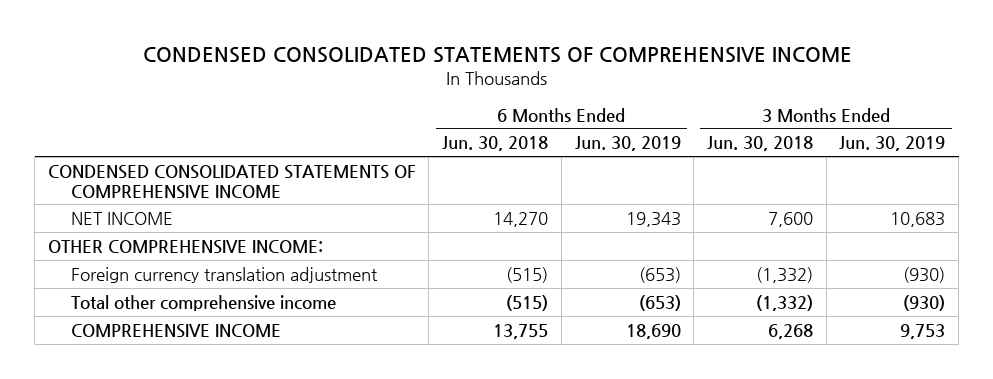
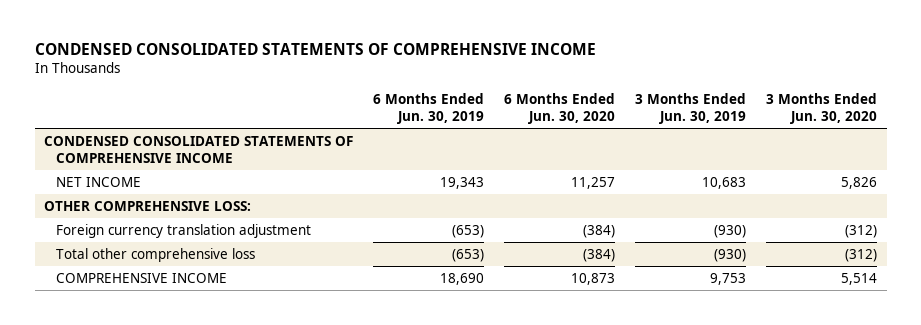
- | 6 Months Ended Jun. 30, 2018 | 6 Months Ended Jun. 30, 2019 | 3 Months Ended Jun. 30, 2018 | 3 Months Ended Jun. 30, 2019
+ | 6 Months Ended Jun. 30, 2019 | 6 Months Ended Jun. 30, 2020 | 3 Months Ended Jun. 30, 2019 | 3 Months Ended Jun. 30, 2020
- OTHER COMPREHENSIVE INCOME:
+ OTHER COMPREHENSIVE LOSS:
- Total other comprehensive income | (515) | (653) | (1,332) | (930)
+ Total other comprehensive loss | (653) | (384) | (930) | (312)

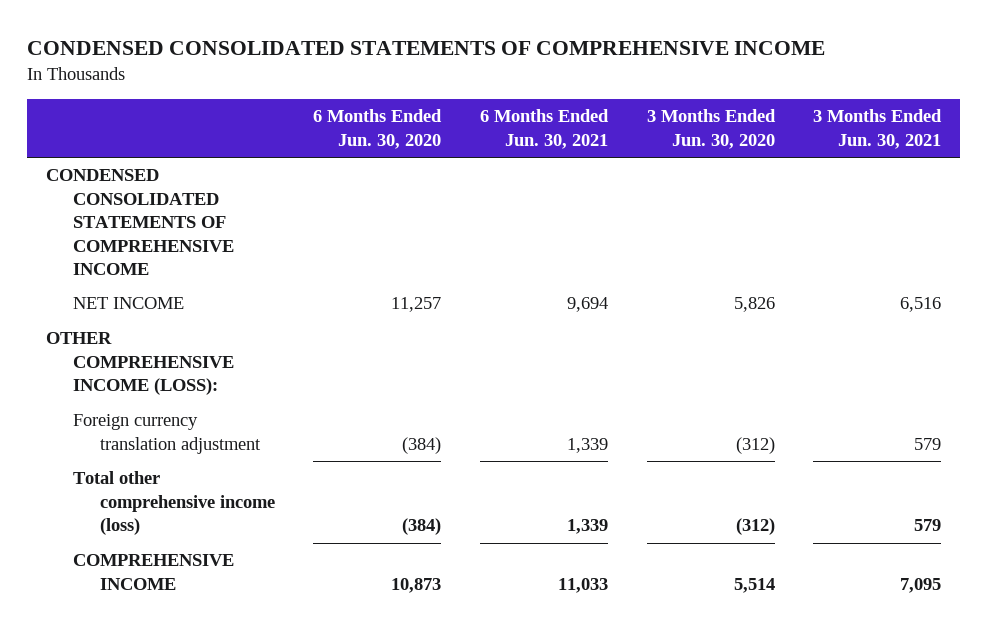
- | 6 Months Ended Jun. 30, 2019 | 6 Months Ended Jun. 30, 2020 | 3 Months Ended Jun. 30, 2019 | 3 Months Ended Jun. 30, 2020
+ | 6 Months Ended Jun. 30, 2020 | 6 Months Ended Jun. 30, 2021 | 3 Months Ended Jun. 30, 2020 | 3 Months Ended Jun. 30, 2021
- OTHER COMPREHENSIVE LOSS:
+ OTHER COMPREHENSIVE INCOME (LOSS):
- Total other comprehensive loss | (653) | (384) | (930) | (312)
+ Total other comprehensive income (loss) | (384) | 1,339 | (312) | 579

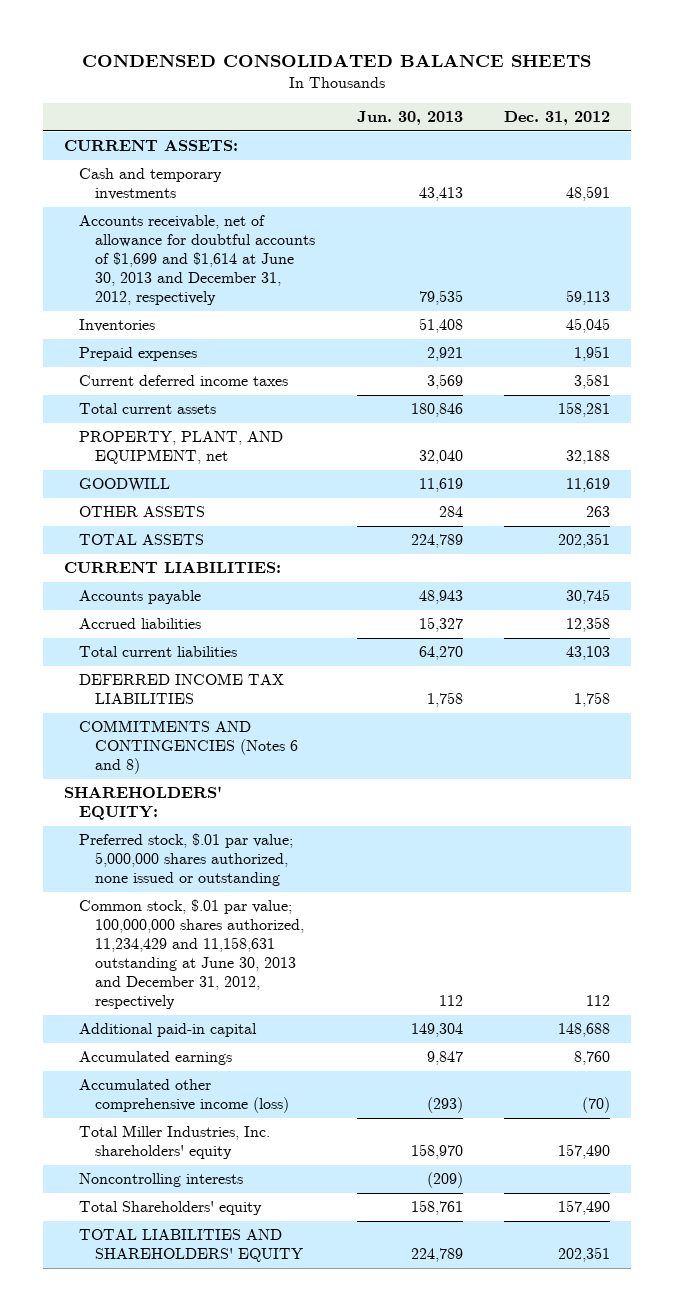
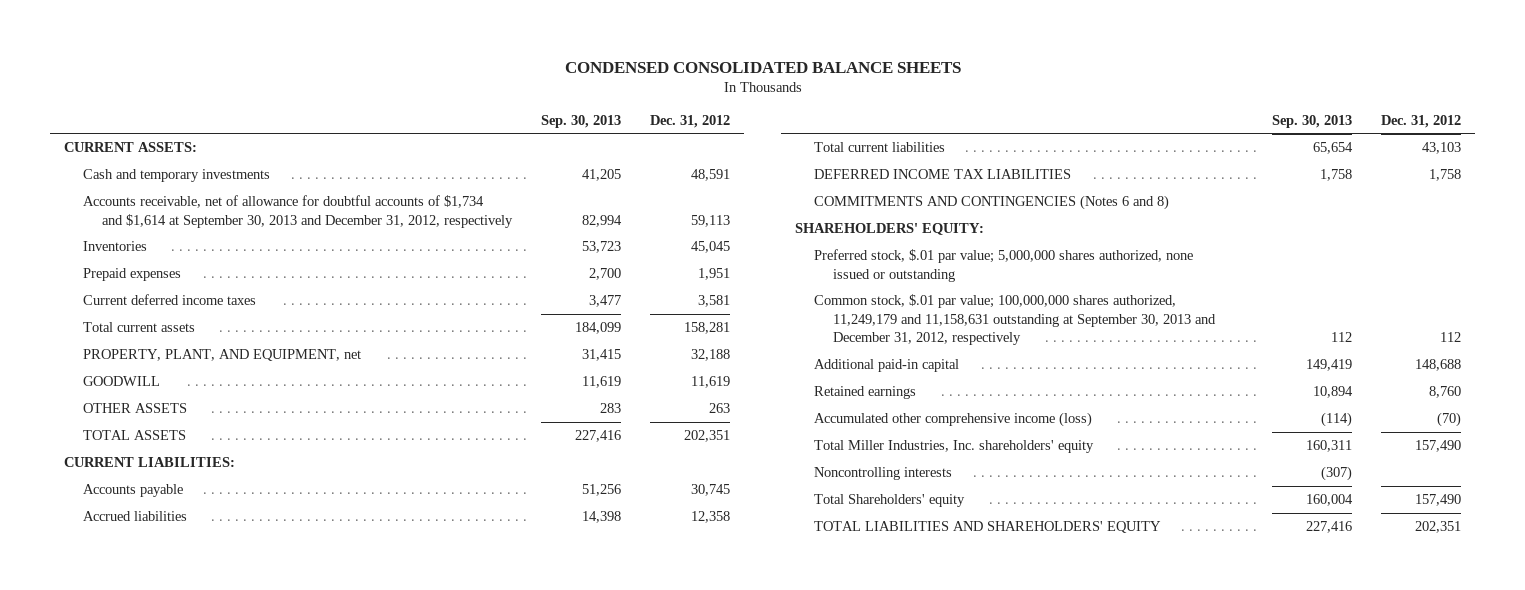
- | Jun. 30, 2013 | Dec. 31, 2012
+ | Sep. 30, 2013 | Dec. 31, 2012
- Accounts receivable, net of allowance for doubtful accounts of $1,699 and $1,614 at June 30, 2013 and December 31, 2012, respectively | 79,535 | 59,113
+ Accounts receivable, net of allowance for doubtful accounts of $1,734 and $1,614 at September 30, 2013 and December 31, 2012, respectively | 82,994 | 59,113
- Common stock, $.01 par value; 100,000,000 shares authorized, 11,234,429 and 11,158,631 outstanding at June 30, 2013 and December 31, 2012, respectively | 112 | 112
+ Common stock, $.01 par value; 100,000,000 shares authorized, 11,249,179 and 11,158,631 outstanding at September 30, 2013 and December 31, 2012, respectively | 112 | 112
- Accumulated earnings | 9,847 | 8,760
+ Retained earnings | 10,894 | 8,760

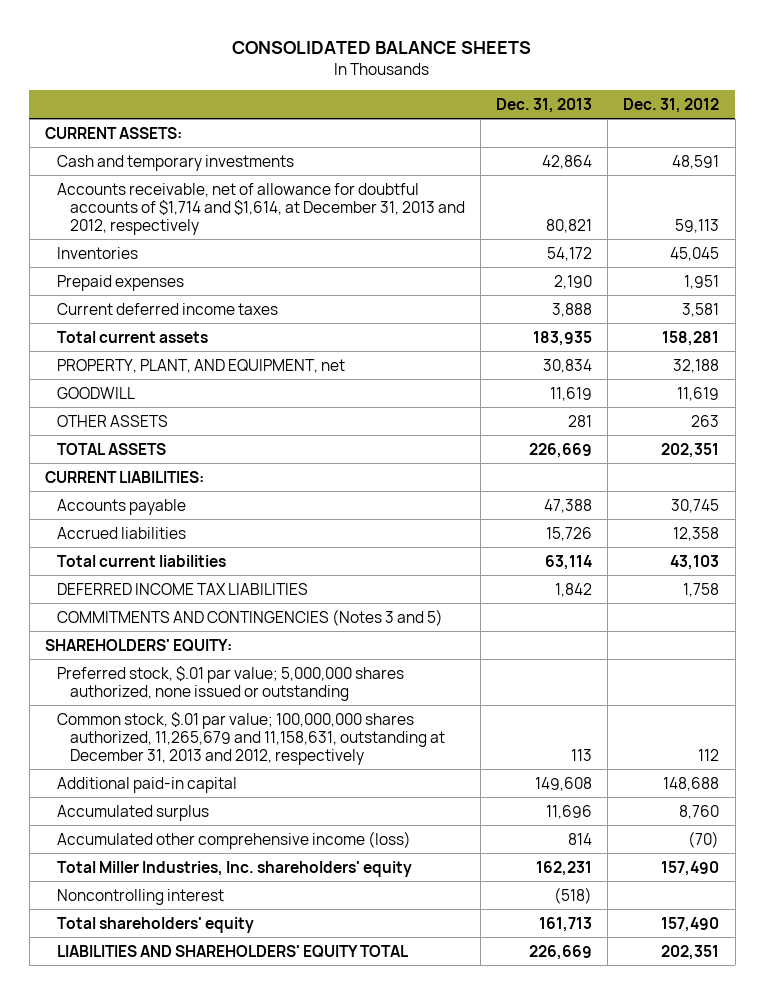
- CONDENSED CONSOLIDATED BALANCE SHEETS
+ CONSOLIDATED BALANCE SHEETS
- | Sep. 30, 2013 | Dec. 31, 2012
+ | Dec. 31, 2013 | Dec. 31, 2012
- Accounts receivable, net of allowance for doubtful accounts of $1,734 and $1,614 at September 30, 2013 and December 31, 2012, respectively | 82,994 | 59,113
+ Accounts receivable, net of allowance for doubtful accounts of $1,714 and $1,614, at December 31, 2013 and 2012, respectively | 80,821 | 59,113
- COMMITMENTS AND CONTINGENCIES (Notes 6 and 8)
+ COMMITMENTS AND CONTINGENCIES (Notes 3 and 5)
- Common stock, $.01 par value; 100,000,000 shares authorized, 11,249,179 and 11,158,631 outstanding at September 30, 2013 and December 31, 2012, respectively | 112 | 112
+ Common stock, $.01 par value; 100,000,000 shares authorized, 11,265,679 and 11,158,631, outstanding at December 31, 2013 and 2012, respectively | 113 | 112
- Retained earnings | 10,894 | 8,760
+ Accumulated surplus | 11,696 | 8,760
- Noncontrolling interests | (307) |
- Total Shareholders' equity | 160,004 | 157,490
- TOTAL LIABILITIES AND SHAREHOLDERS' EQUITY | 227,416 | 202,351
+ Noncontrolling interest | (518) |
+ Total shareholders' equity | 161,713 | 157,490
+ LIABILITIES AND SHAREHOLDERS' EQUITY TOTAL | 226,669 | 202,351

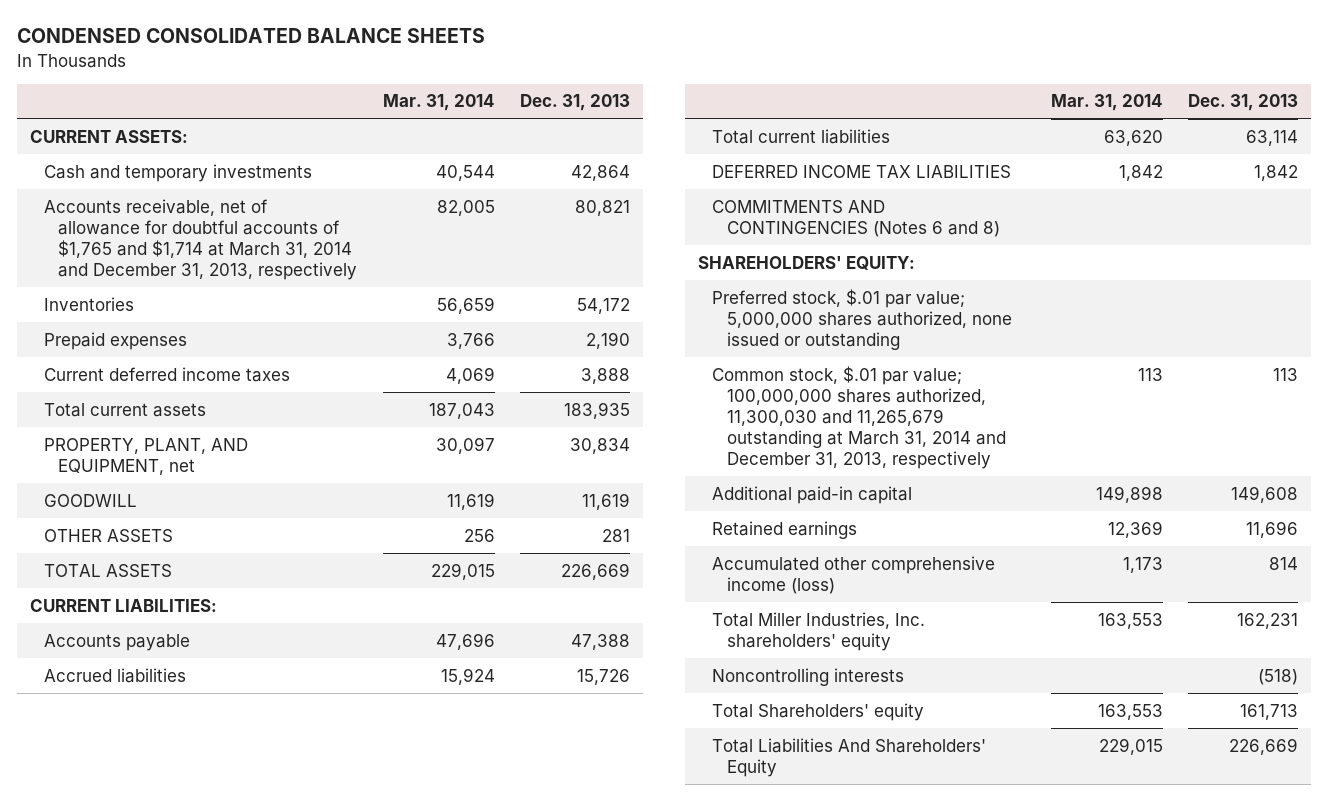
- CONSOLIDATED BALANCE SHEETS
+ CONDENSED CONSOLIDATED BALANCE SHEETS
- | Dec. 31, 2013 | Dec. 31, 2012
+ | Mar. 31, 2014 | Dec. 31, 2013
- Accounts receivable, net of allowance for doubtful accounts of $1,714 and $1,614, at December 31, 2013 and 2012, respectively | 80,821 | 59,113
+ Accounts receivable, net of allowance for doubtful accounts of $1,765 and $1,714 at March 31, 2014 and December 31, 2013, respectively | 82,005 | 80,821
- COMMITMENTS AND CONTINGENCIES (Notes 3 and 5)
+ COMMITMENTS AND CONTINGENCIES (Notes 6 and 8)
- Common stock, $.01 par value; 100,000,000 shares authorized, 11,265,679 and 11,158,631, outstanding at December 31, 2013 and 2012, respectively | 113 | 112
+ Common stock, $.01 par value; 100,000,000 shares authorized, 11,300,030 and 11,265,679 outstanding at March 31, 2014 and December 31, 2013, respectively | 113 | 113
- Accumulated surplus | 11,696 | 8,760
+ Retained earnings | 12,369 | 11,696
- Noncontrolling interest | (518) |
- Total shareholders' equity | 161,713 | 157,490
- LIABILITIES AND SHAREHOLDERS' EQUITY TOTAL | 226,669 | 202,351
+ Noncontrolling interests | | (518)
+ Total Shareholders' equity | 163,553 | 161,713
+ Total Liabilities And Shareholders' Equity | 229,015 | 226,669

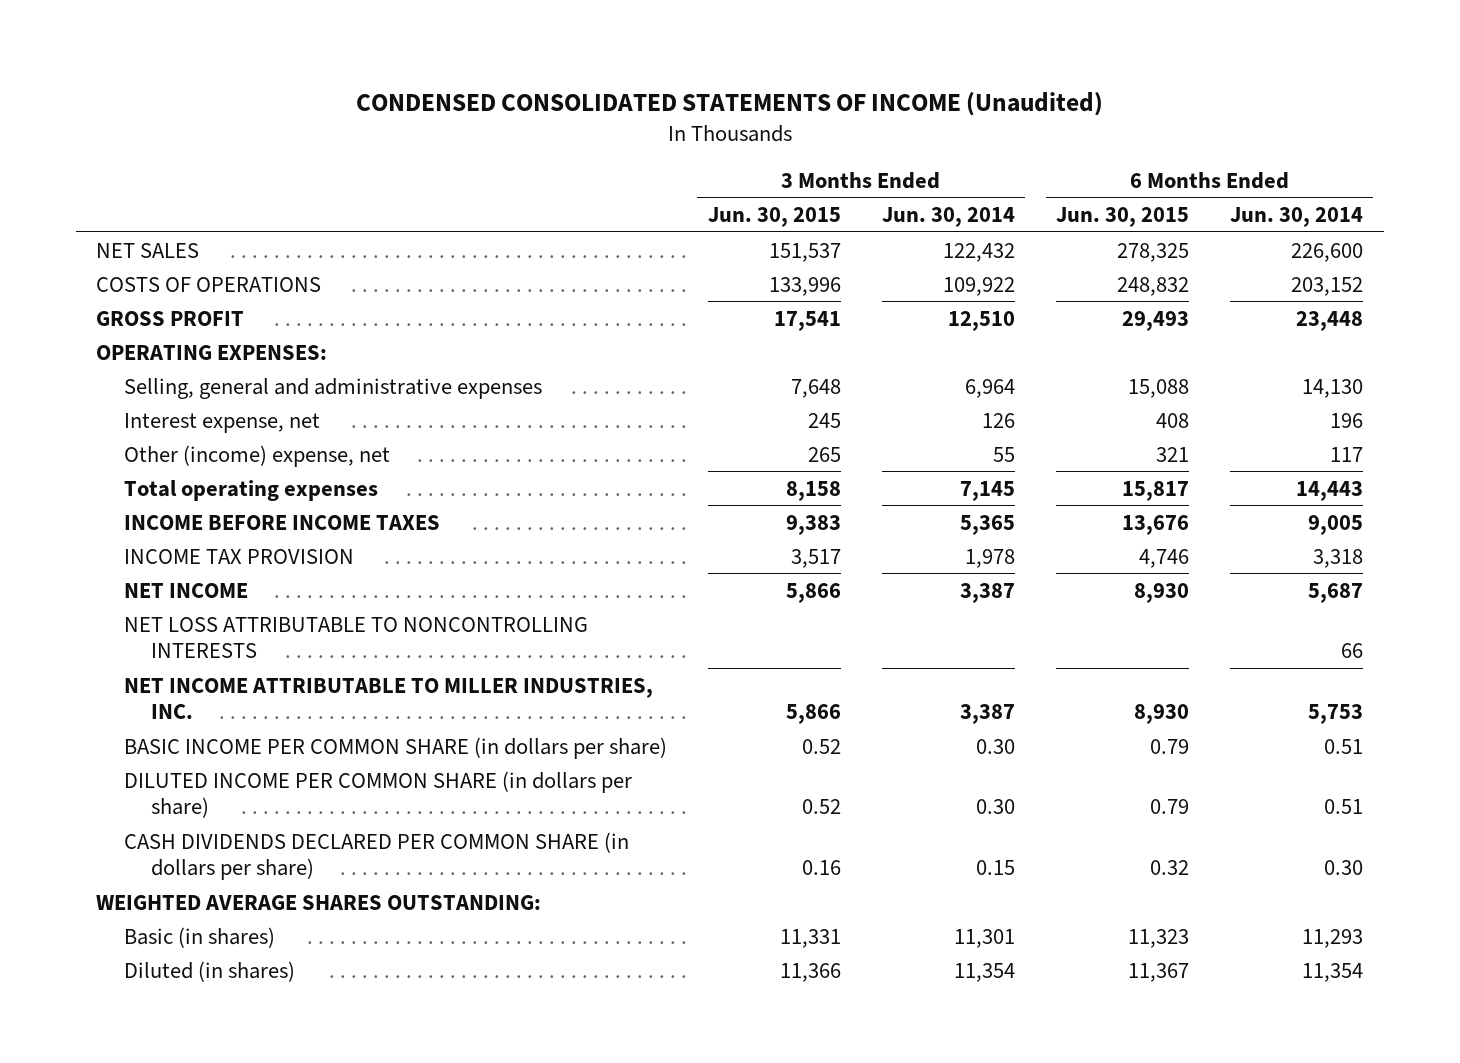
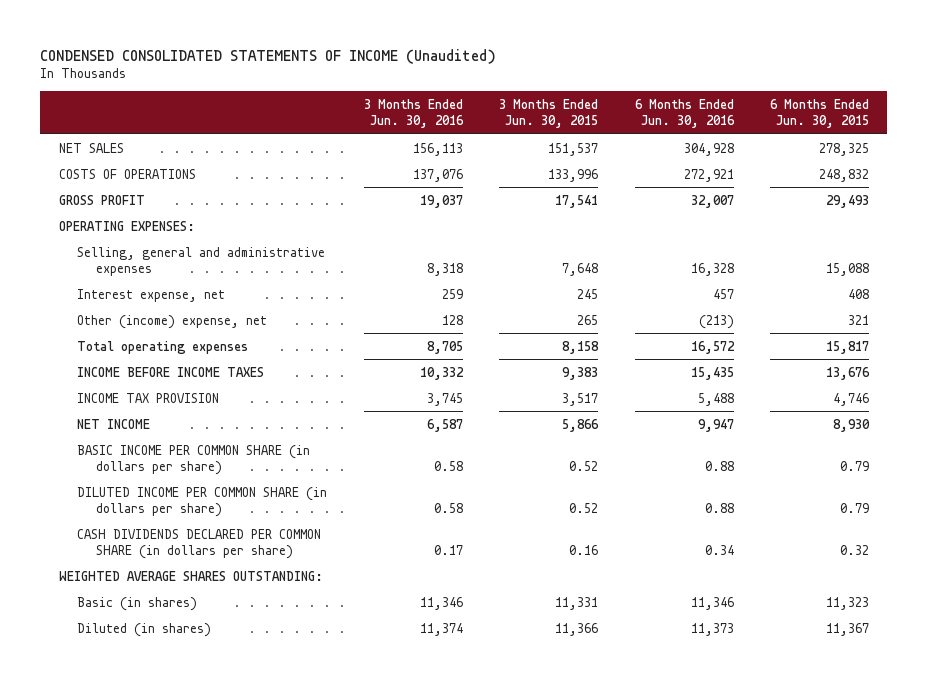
- | 3 Months Ended Jun. 30, 2015 | 3 Months Ended Jun. 30, 2014 | 6 Months Ended Jun. 30, 2015 | 6 Months Ended Jun. 30, 2014
+ | 3 Months Ended Jun. 30, 2016 | 3 Months Ended Jun. 30, 2015 | 6 Months Ended Jun. 30, 2016 | 6 Months Ended Jun. 30, 2015
- NET LOSS ATTRIBUTABLE TO NONCONTROLLING INTERESTS | | | | 66
- NET INCOME ATTRIBUTABLE TO MILLER INDUSTRIES, INC. | 5,866 | 3,387 | 8,930 | 5,753

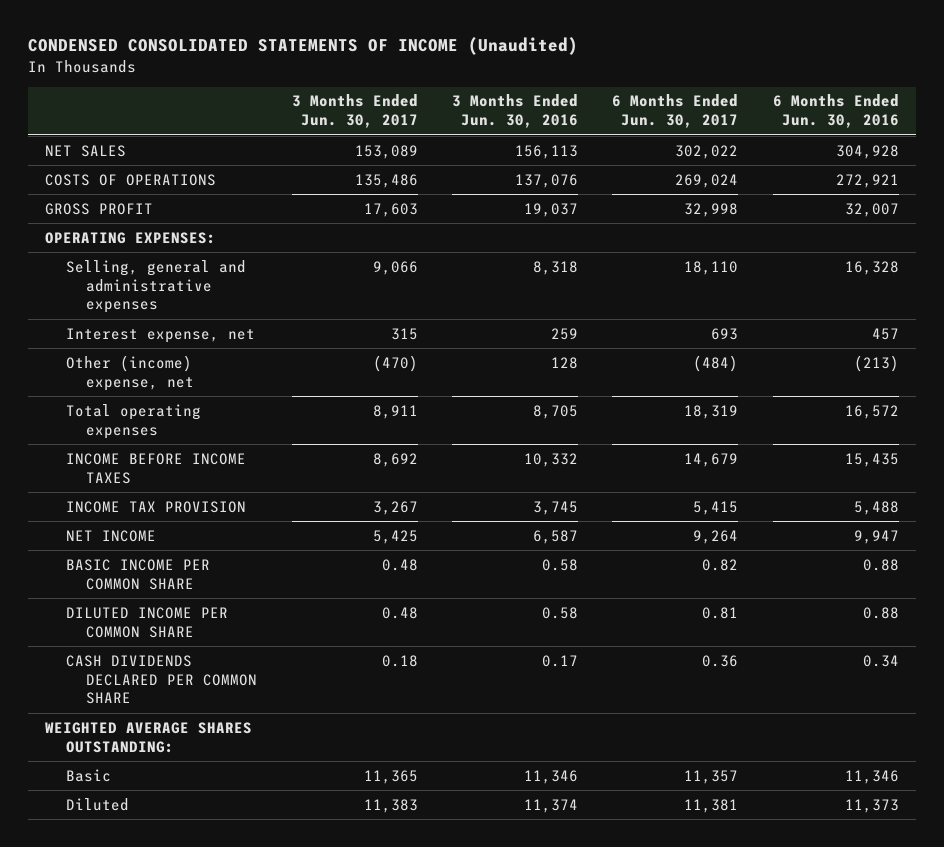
- | 3 Months Ended Jun. 30, 2016 | 3 Months Ended Jun. 30, 2015 | 6 Months Ended Jun. 30, 2016 | 6 Months Ended Jun. 30, 2015
+ | 3 Months Ended Jun. 30, 2017 | 3 Months Ended Jun. 30, 2016 | 6 Months Ended Jun. 30, 2017 | 6 Months Ended Jun. 30, 2016
- BASIC INCOME PER COMMON SHARE (in dollars per share) | 0.58 | 0.52 | 0.88 | 0.79
- DILUTED INCOME PER COMMON SHARE (in dollars per share) | 0.58 | 0.52 | 0.88 | 0.79
- CASH DIVIDENDS DECLARED PER COMMON SHARE (in dollars per share) | 0.17 | 0.16 | 0.34 | 0.32
+ BASIC INCOME PER COMMON SHARE | 0.48 | 0.58 | 0.82 | 0.88
+ DILUTED INCOME PER COMMON SHARE | 0.48 | 0.58 | 0.81 | 0.88
+ CASH DIVIDENDS DECLARED PER COMMON SHARE | 0.18 | 0.17 | 0.36 | 0.34
- Basic (in shares) | 11,346 | 11,331 | 11,346 | 11,323
- Diluted (in shares) | 11,374 | 11,366 | 11,373 | 11,367
+ Basic | 11,365 | 11,346 | 11,357 | 11,346
+ Diluted | 11,383 | 11,374 | 11,381 | 11,373

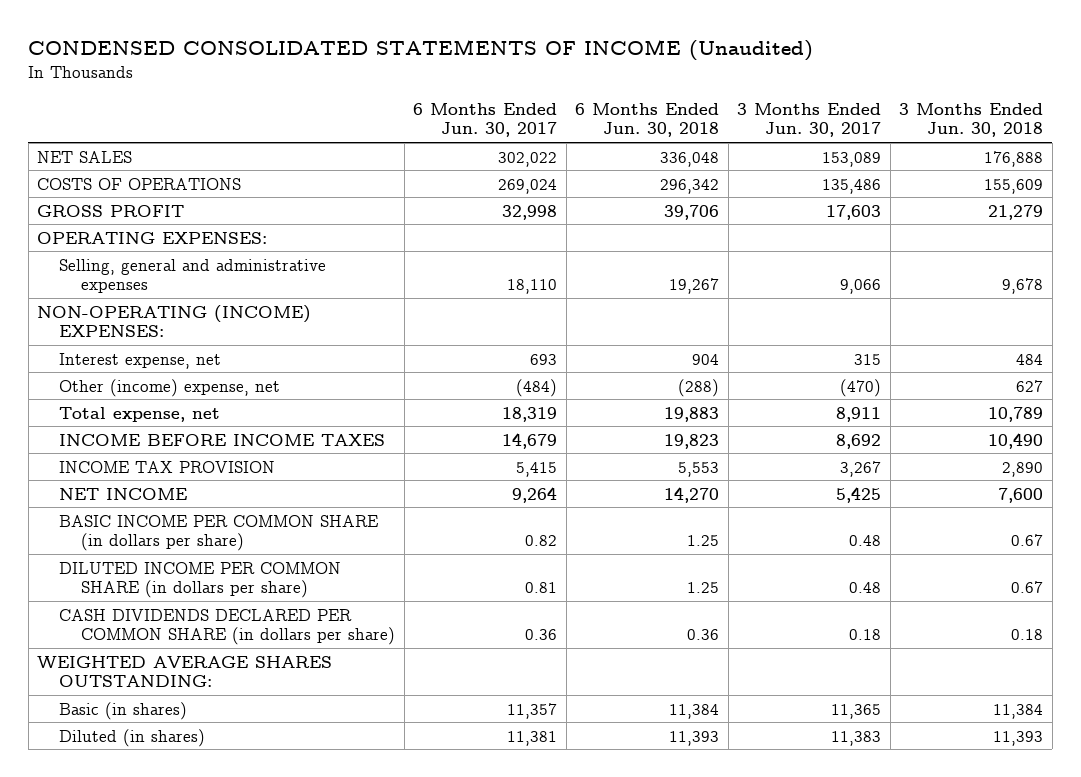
- | 3 Months Ended Jun. 30, 2017 | 3 Months Ended Jun. 30, 2016 | 6 Months Ended Jun. 30, 2017 | 6 Months Ended Jun. 30, 2016
+ | 6 Months Ended Jun. 30, 2017 | 6 Months Ended Jun. 30, 2018 | 3 Months Ended Jun. 30, 2017 | 3 Months Ended Jun. 30, 2018
+ NON-OPERATING (INCOME) EXPENSES:
- Total operating expenses | 8,911 | 8,705 | 18,319 | 16,572
+ Total expense, net | 18,319 | 19,883 | 8,911 | 10,789
- BASIC INCOME PER COMMON SHARE | 0.48 | 0.58 | 0.82 | 0.88
- DILUTED INCOME PER COMMON SHARE | 0.48 | 0.58 | 0.81 | 0.88
- CASH DIVIDENDS DECLARED PER COMMON SHARE | 0.18 | 0.17 | 0.36 | 0.34
+ BASIC INCOME PER COMMON SHARE (in dollars per share) | 0.82 | 1.25 | 0.48 | 0.67
+ DILUTED INCOME PER COMMON SHARE (in dollars per share) | 0.81 | 1.25 | 0.48 | 0.67
+ CASH DIVIDENDS DECLARED PER COMMON SHARE (in dollars per share) | 0.36 | 0.36 | 0.18 | 0.18
- Basic | 11,365 | 11,346 | 11,357 | 11,346
- Diluted | 11,383 | 11,374 | 11,381 | 11,373
+ Basic (in shares) | 11,357 | 11,384 | 11,365 | 11,384
+ Diluted (in shares) | 11,381 | 11,393 | 11,383 | 11,393

